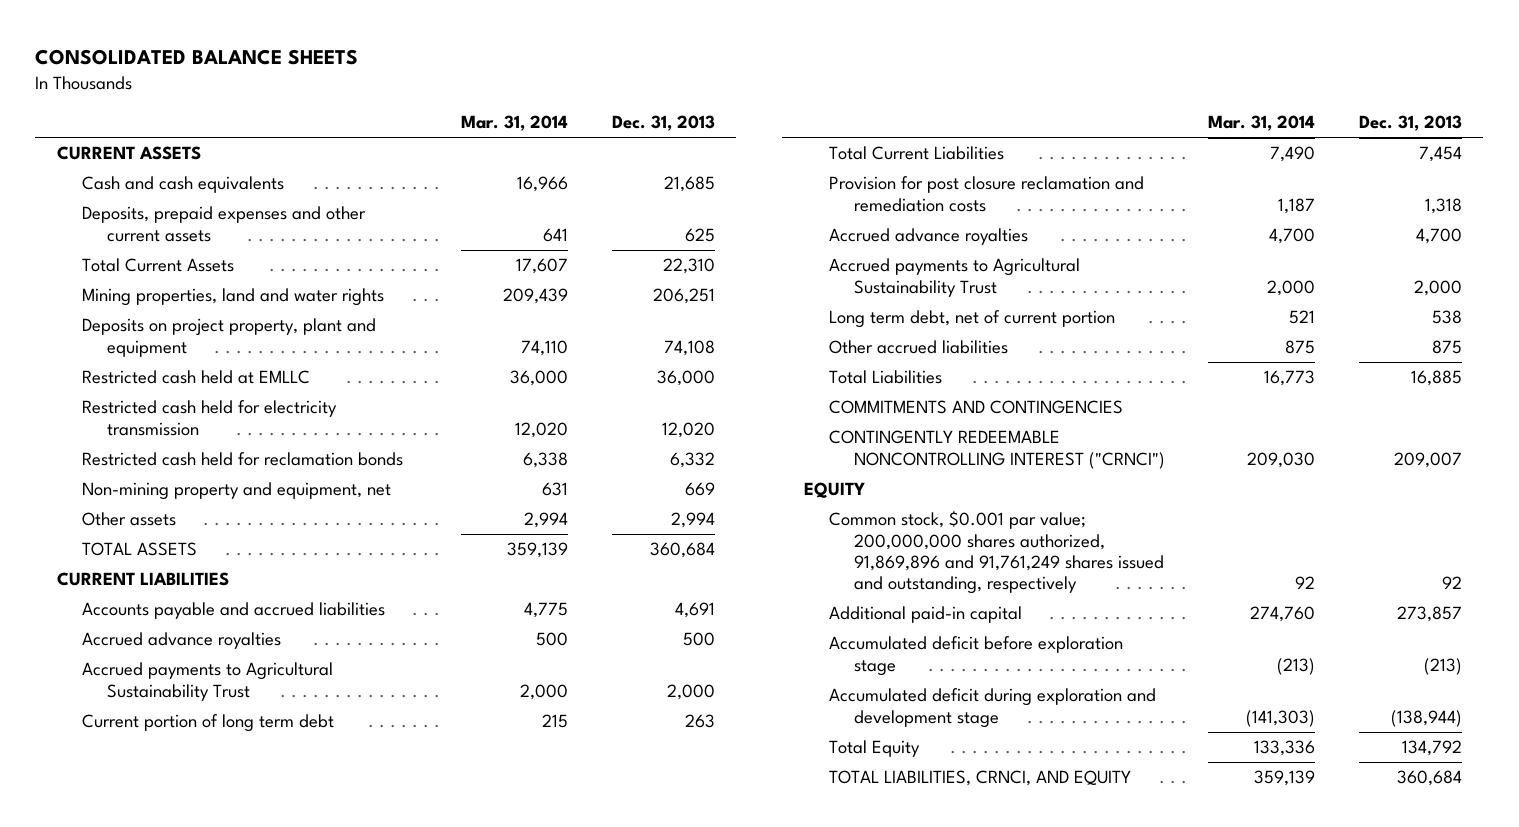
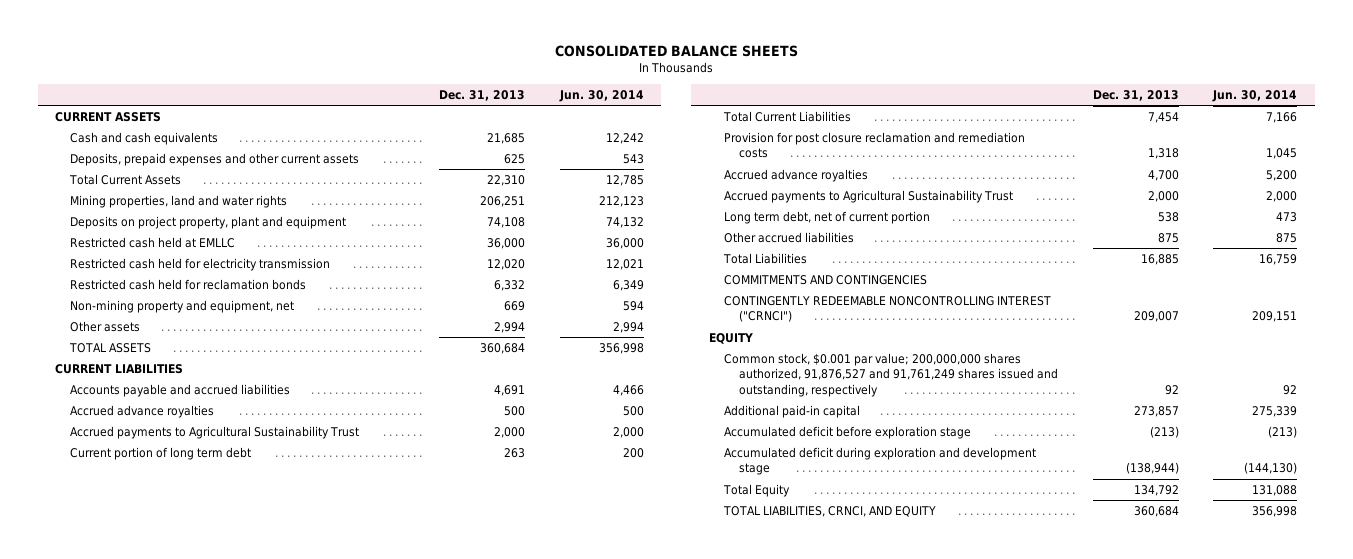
- | Mar. 31, 2014 | Dec. 31, 2013
+ | Dec. 31, 2013 | Jun. 30, 2014
- Common stock, $0.001 par value; 200,000,000 shares authorized, 91,869,896 and 91,761,249 shares issued and outstanding, respectively | 92 | 92
+ Common stock, $0.001 par value; 200,000,000 shares authorized, 91,876,527 and 91,761,249 shares issued and outstanding, respectively | 92 | 92

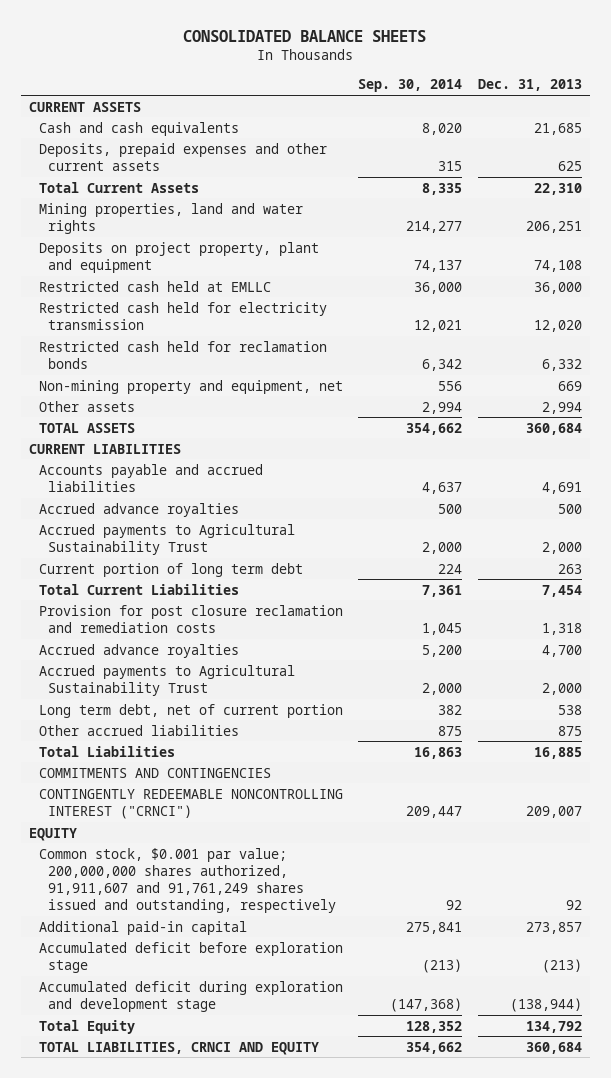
- | Dec. 31, 2013 | Jun. 30, 2014
+ | Sep. 30, 2014 | Dec. 31, 2013
- Common stock, $0.001 par value; 200,000,000 shares authorized, 91,876,527 and 91,761,249 shares issued and outstanding, respectively | 92 | 92
+ Common stock, $0.001 par value; 200,000,000 shares authorized, 91,911,607 and 91,761,249 shares issued and outstanding, respectively | 92 | 92
- TOTAL LIABILITIES, CRNCI, AND EQUITY | 360,684 | 356,998
+ TOTAL LIABILITIES, CRNCI AND EQUITY | 354,662 | 360,684

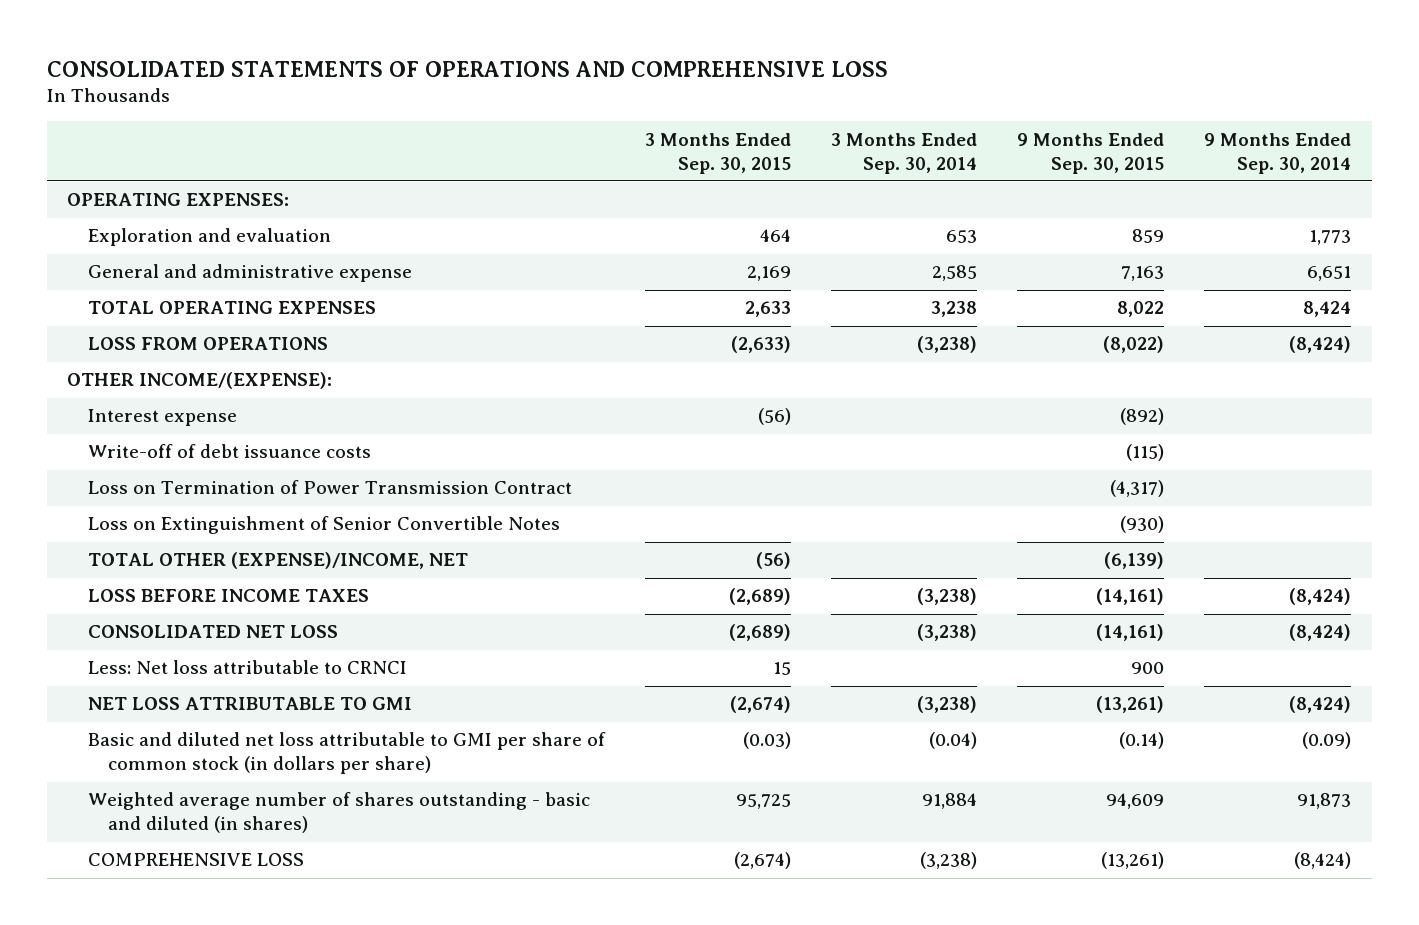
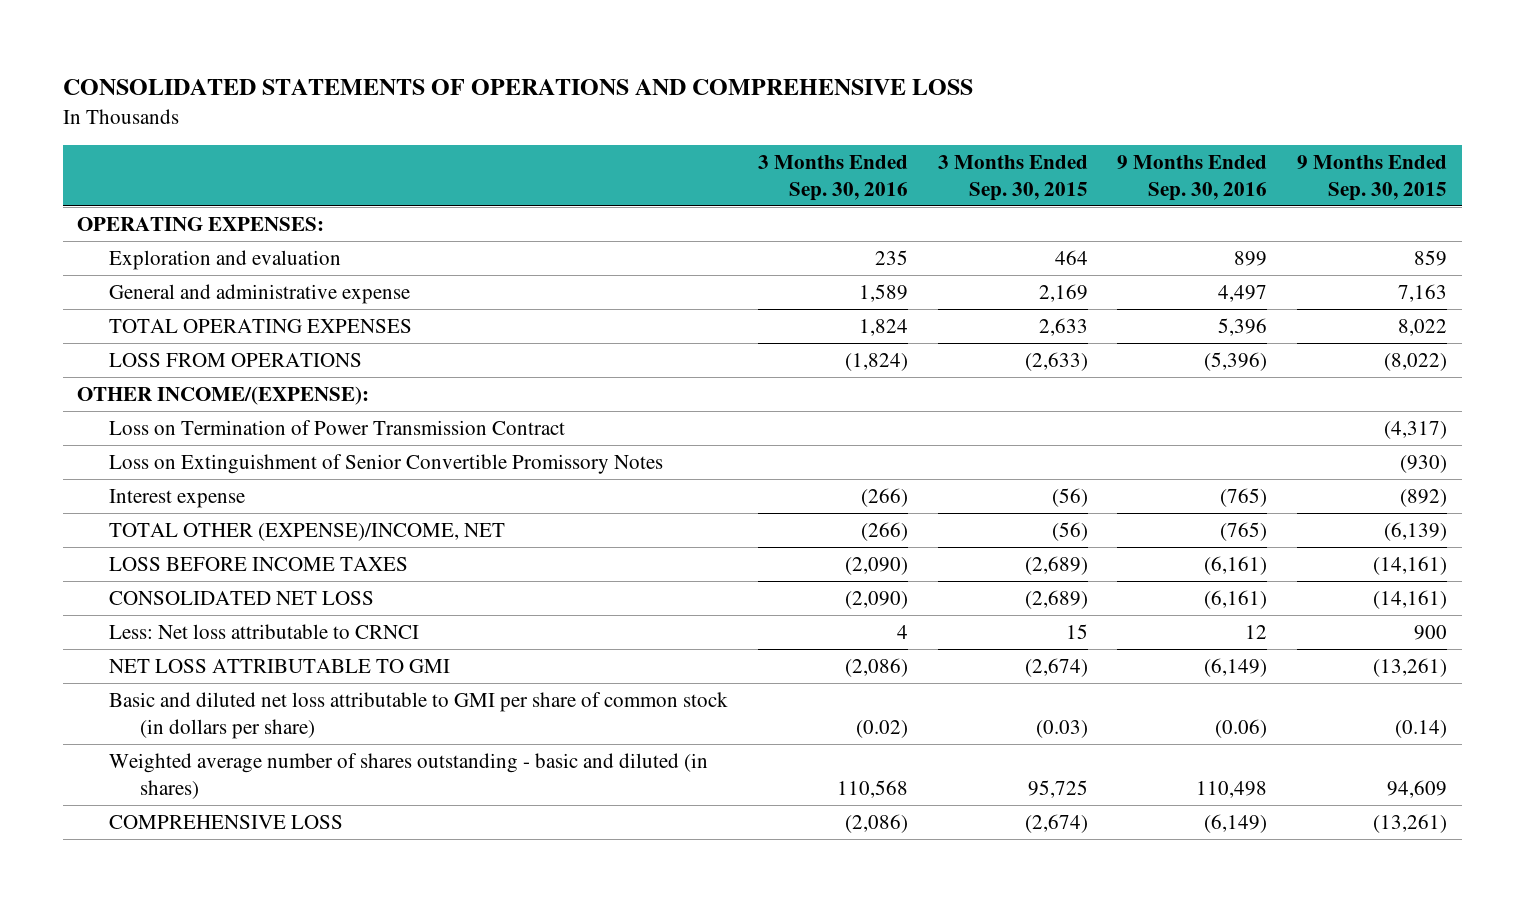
- | 3 Months Ended Sep. 30, 2015 | 3 Months Ended Sep. 30, 2014 | 9 Months Ended Sep. 30, 2015 | 9 Months Ended Sep. 30, 2014
+ | 3 Months Ended Sep. 30, 2016 | 3 Months Ended Sep. 30, 2015 | 9 Months Ended Sep. 30, 2016 | 9 Months Ended Sep. 30, 2015
- Write-off of debt issuance costs | | | (115) |
- Loss on Extinguishment of Senior Convertible Notes | | | (930) |
+ Loss on Extinguishment of Senior Convertible Promissory Notes | | | | (930)
moved down: Interest expense | (266) | (56) | (765) | (892)

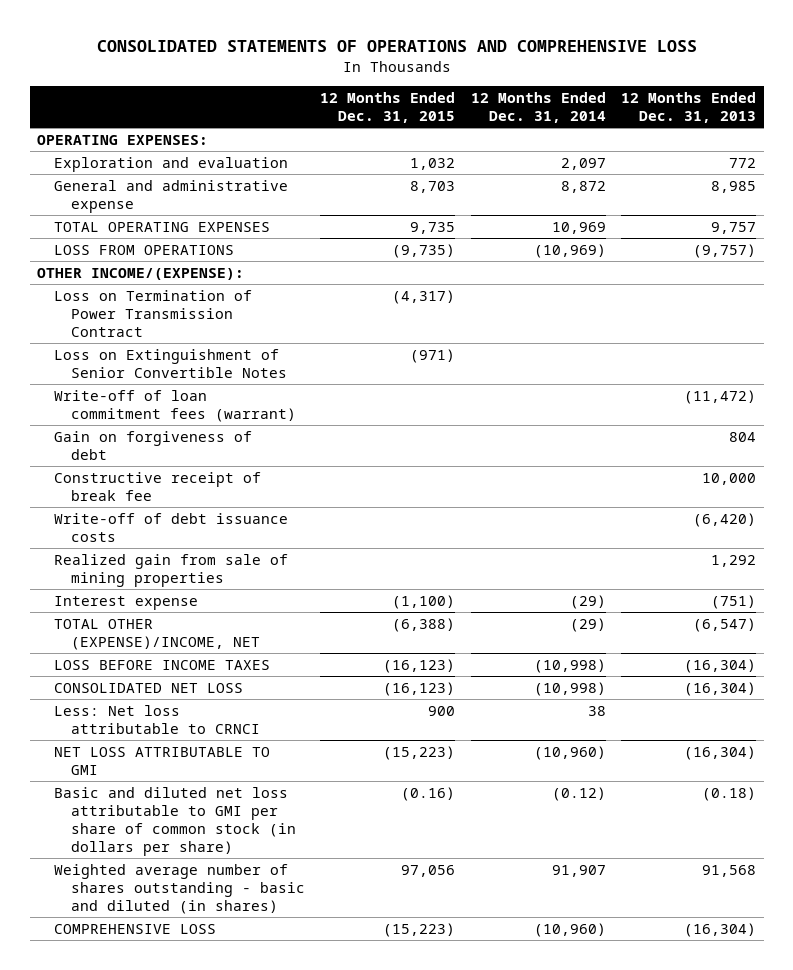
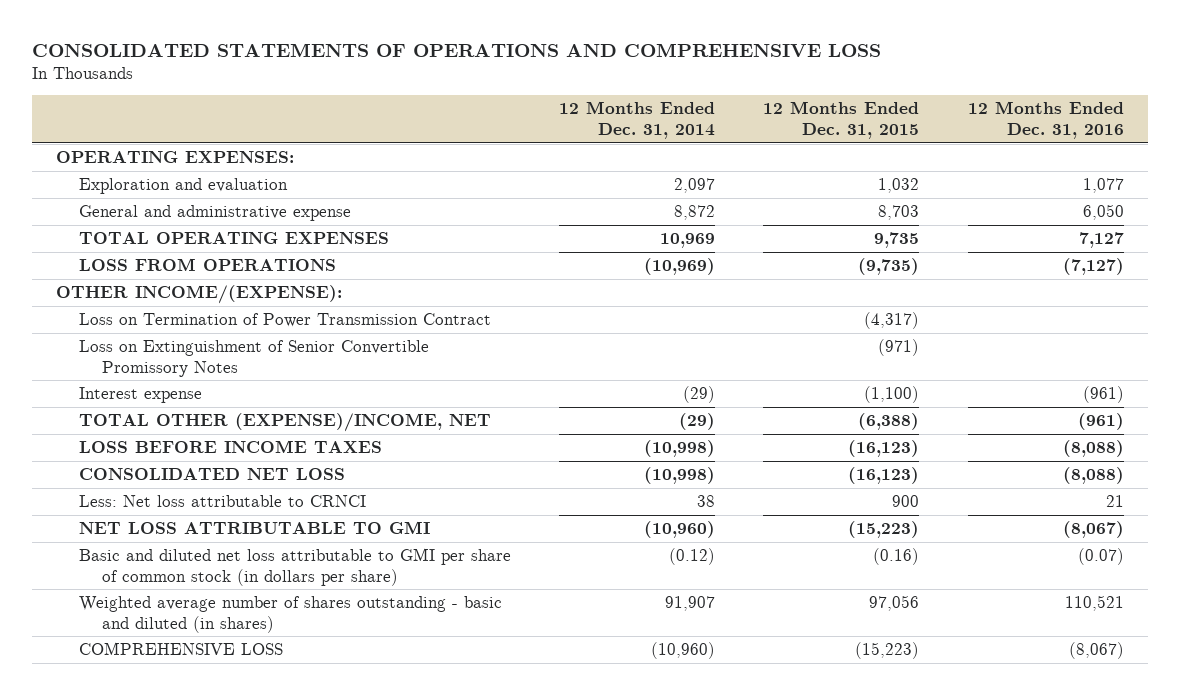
- | 12 Months Ended Dec. 31, 2015 | 12 Months Ended Dec. 31, 2014 | 12 Months Ended Dec. 31, 2013
+ | 12 Months Ended Dec. 31, 2014 | 12 Months Ended Dec. 31, 2015 | 12 Months Ended Dec. 31, 2016
- Loss on Extinguishment of Senior Convertible Notes | (971) | |
- Write-off of loan commitment fees (warrant) | | | (11,472)
- Gain on forgiveness of debt | | | 804
- Constructive receipt of break fee | | | 10,000
- Write-off of debt issuance costs | | | (6,420)
- Realized gain from sale of mining properties | | | 1,292
+ Loss on Extinguishment of Senior Convertible Promissory Notes | | (971) |

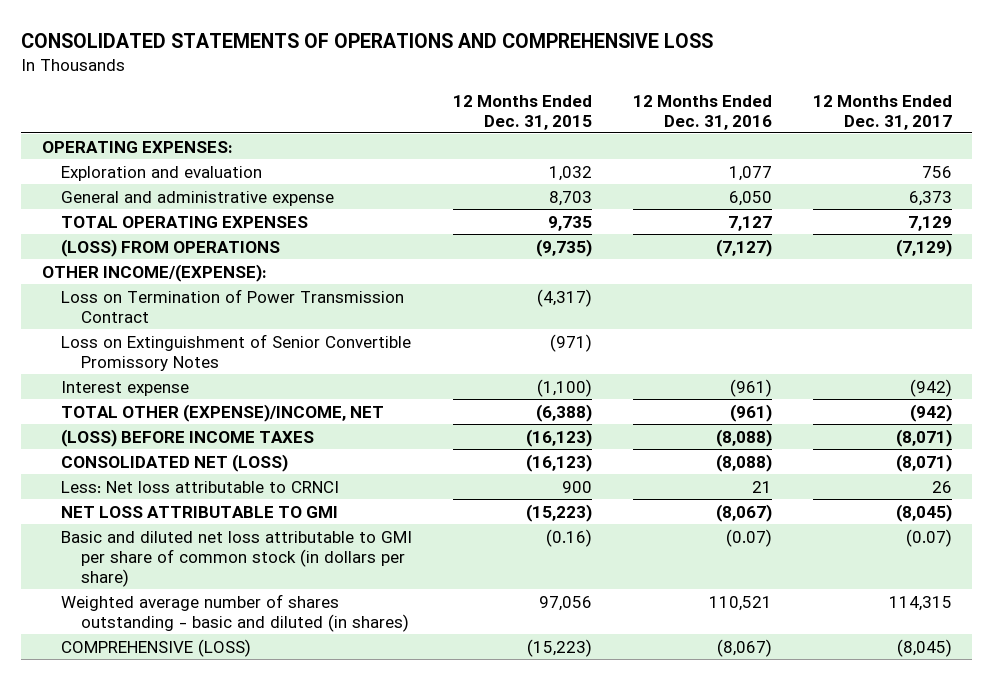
- | 12 Months Ended Dec. 31, 2014 | 12 Months Ended Dec. 31, 2015 | 12 Months Ended Dec. 31, 2016
+ | 12 Months Ended Dec. 31, 2015 | 12 Months Ended Dec. 31, 2016 | 12 Months Ended Dec. 31, 2017
- LOSS FROM OPERATIONS | (10,969) | (9,735) | (7,127)
+ (LOSS) FROM OPERATIONS | (9,735) | (7,127) | (7,129)
- LOSS BEFORE INCOME TAXES | (10,998) | (16,123) | (8,088)
- CONSOLIDATED NET LOSS | (10,998) | (16,123) | (8,088)
+ (LOSS) BEFORE INCOME TAXES | (16,123) | (8,088) | (8,071)
+ CONSOLIDATED NET (LOSS) | (16,123) | (8,088) | (8,071)
- COMPREHENSIVE LOSS | (10,960) | (15,223) | (8,067)
+ COMPREHENSIVE (LOSS) | (15,223) | (8,067) | (8,045)

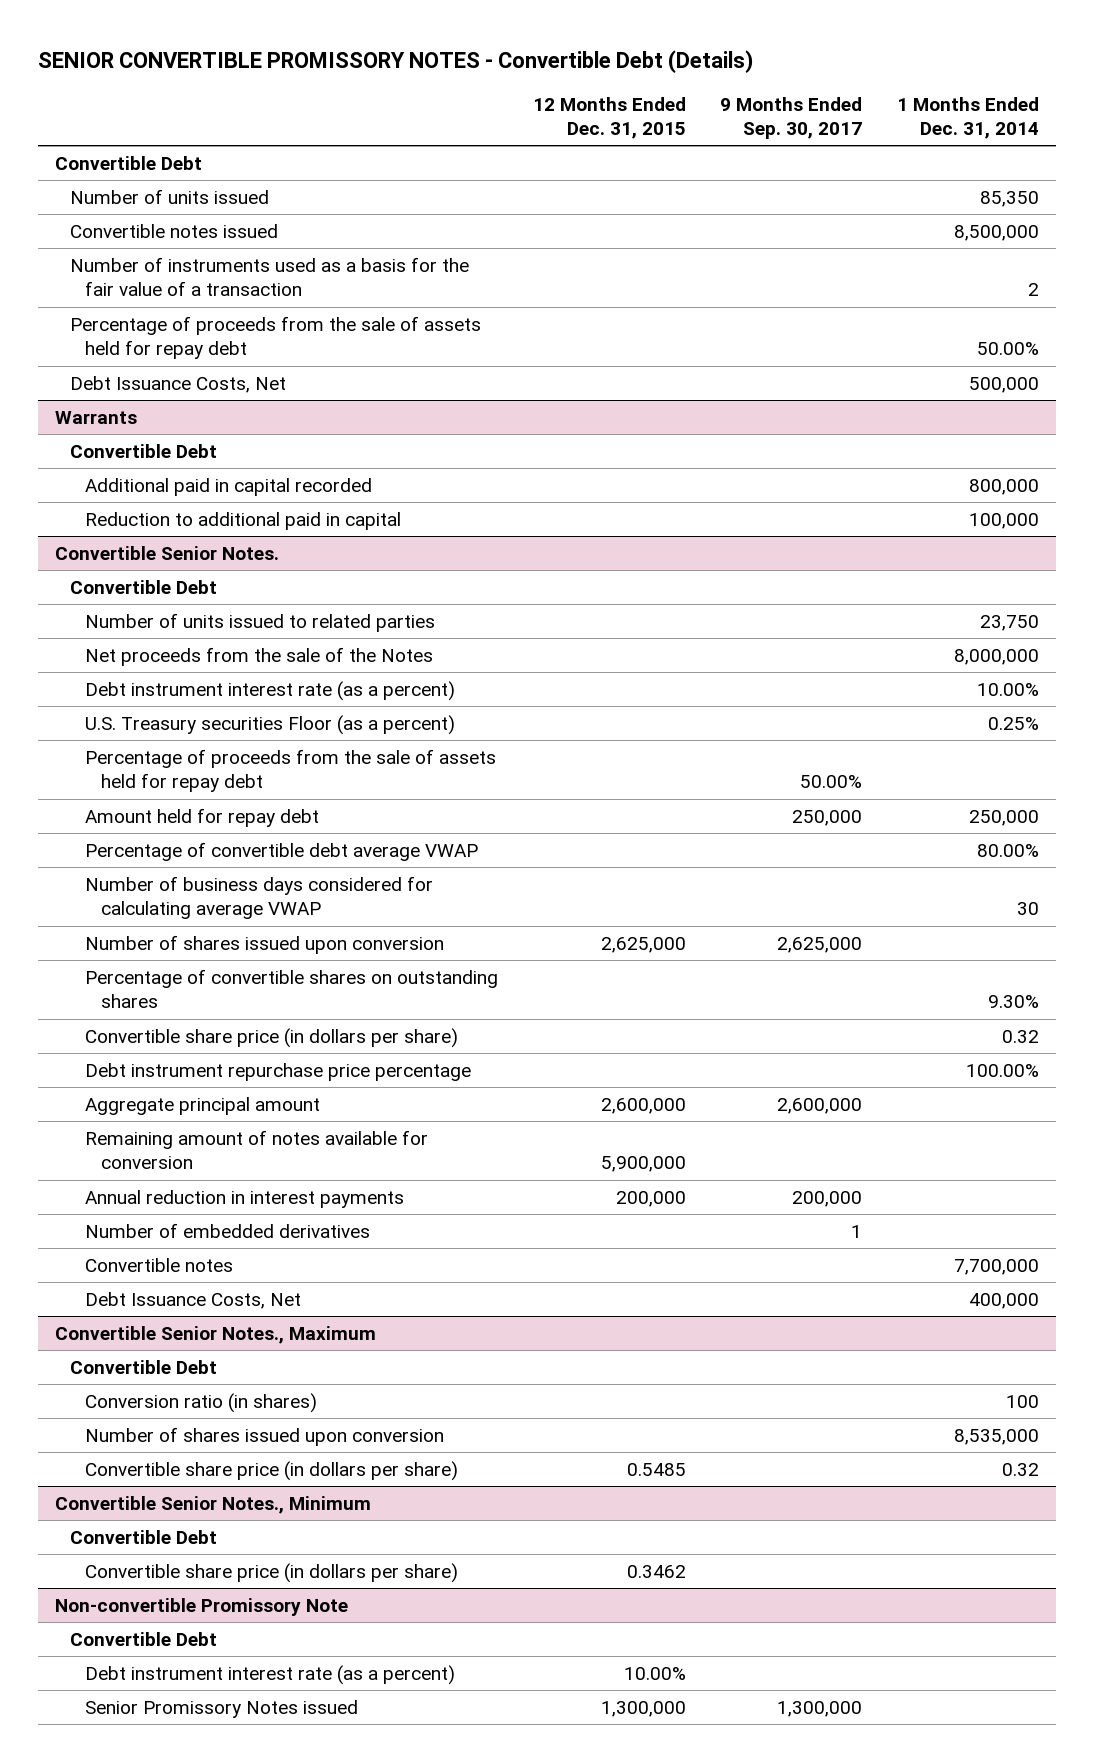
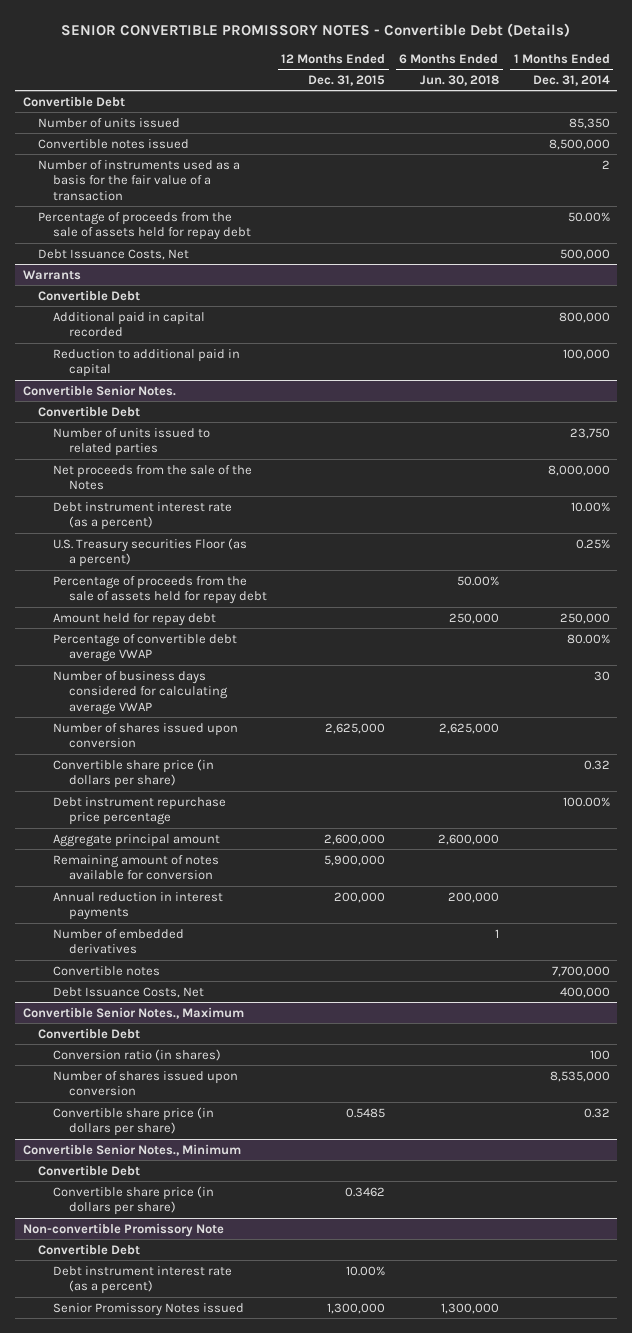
- | 12 Months Ended Dec. 31, 2015 | 9 Months Ended Sep. 30, 2017 | 1 Months Ended Dec. 31, 2014
+ | 12 Months Ended Dec. 31, 2015 | 6 Months Ended Jun. 30, 2018 | 1 Months Ended Dec. 31, 2014
@ Convertible Senior Notes.
- Percentage of convertible shares on outstanding shares | | | 9.30%

